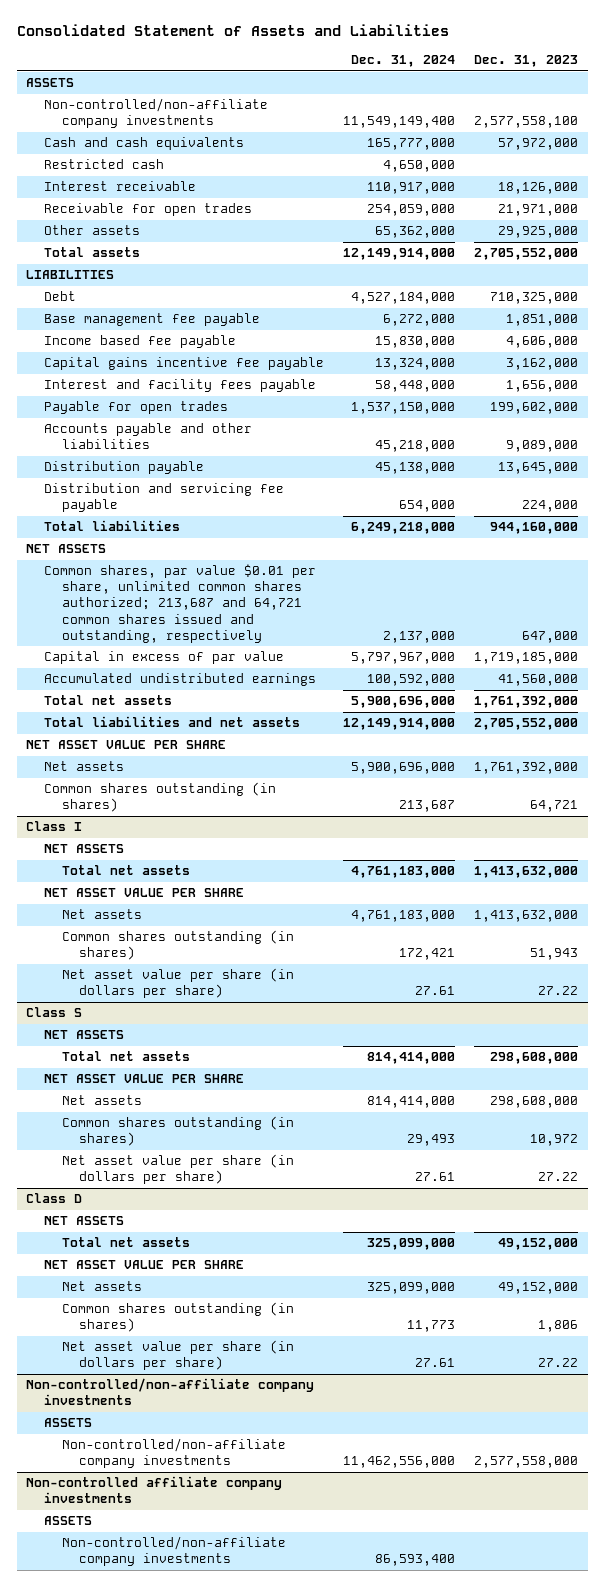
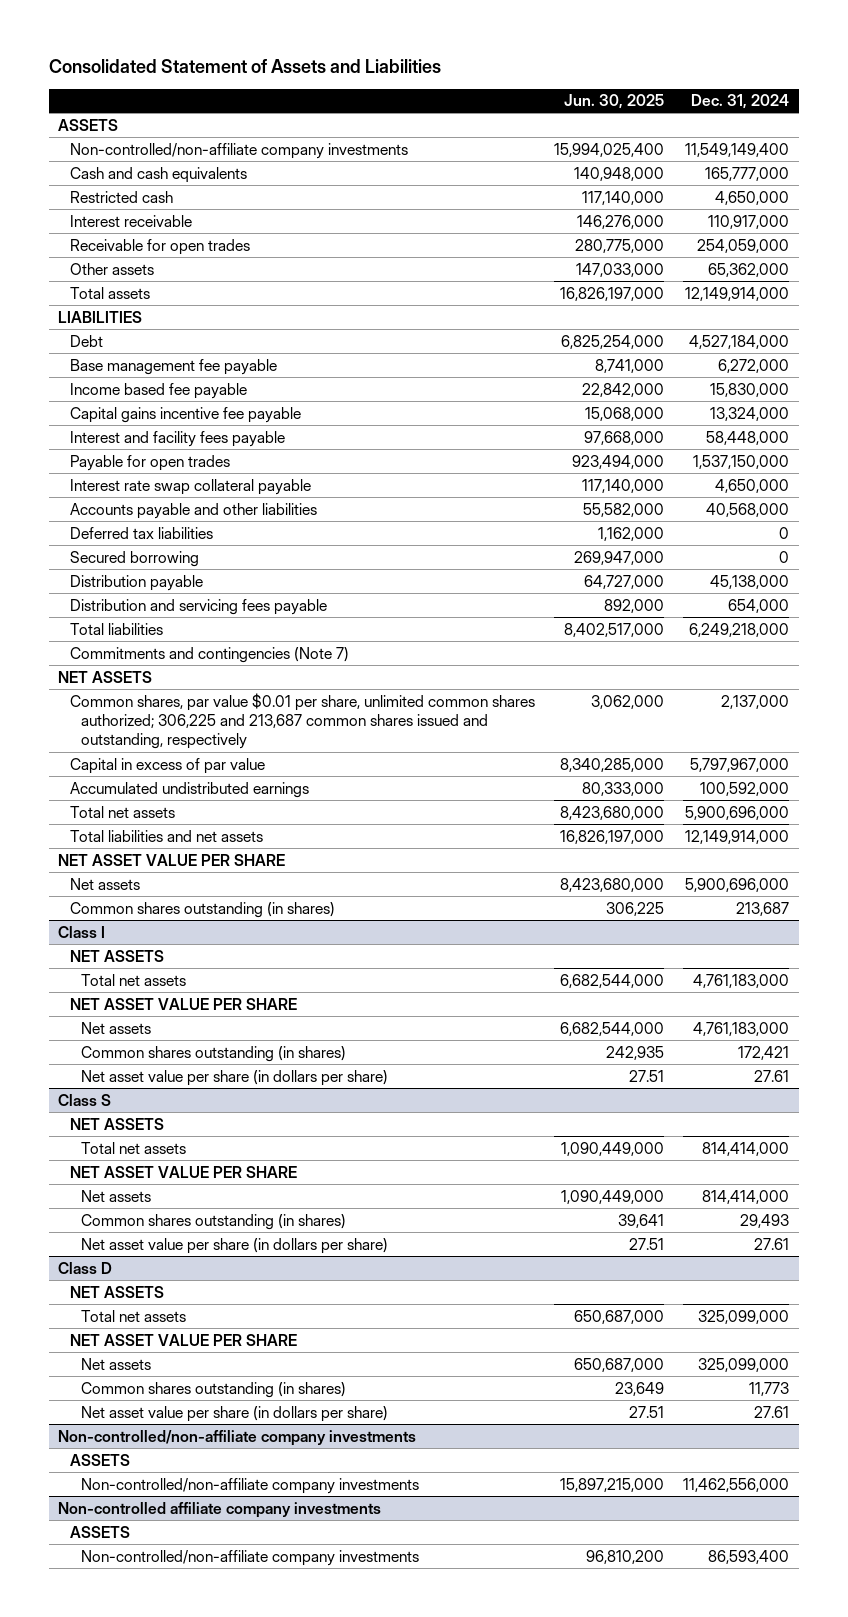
- | Dec. 31, 2024 | Dec. 31, 2023
+ | Jun. 30, 2025 | Dec. 31, 2024
- Accounts payable and other liabilities | 45,218,000 | 9,089,000
+ Interest rate swap collateral payable | 117,140,000 | 4,650,000
+ Accounts payable and other liabilities | 55,582,000 | 40,568,000
+ Deferred tax liabilities | 1,162,000 | 0
+ Secured borrowing | 269,947,000 | 0
- Distribution and servicing fee payable | 654,000 | 224,000
+ Distribution and servicing fees payable | 892,000 | 654,000
+ Commitments and contingencies (Note 7)
- Common shares, par value $0.01 per share, unlimited common shares authorized; 213,687 and 64,721 common shares issued and outstanding, respectively | 2,137,000 | 647,000
+ Common shares, par value $0.01 per share, unlimited common shares authorized; 306,225 and 213,687 common shares issued and outstanding, respectively | 3,062,000 | 2,137,000

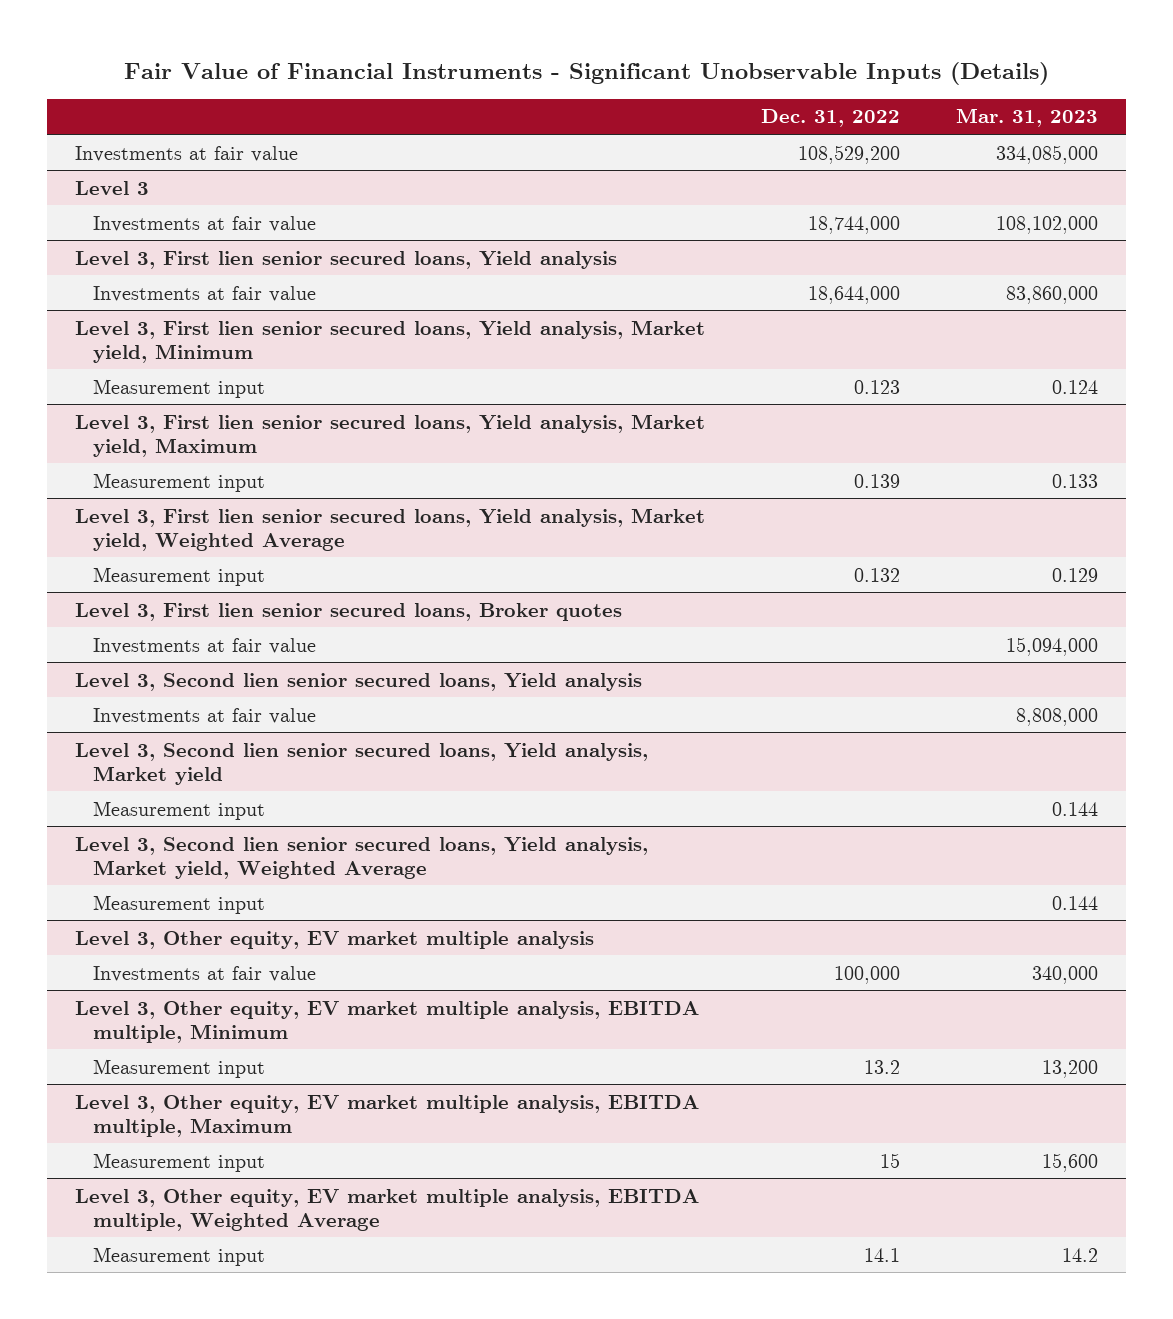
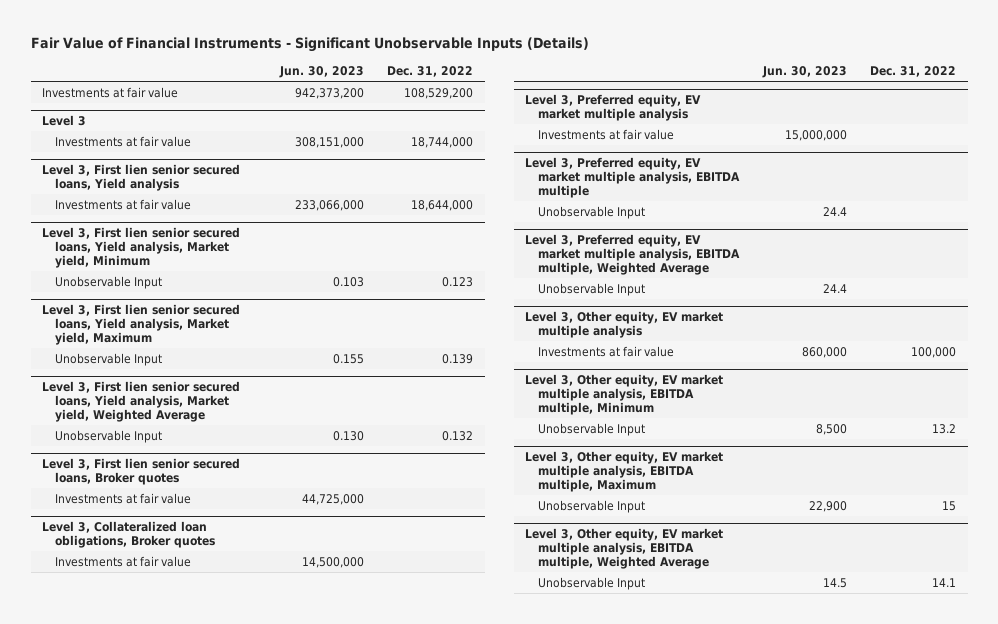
- | Dec. 31, 2022 | Mar. 31, 2023
+ | Jun. 30, 2023 | Dec. 31, 2022
@ Level 3, First lien senior secured loans, Yield analysis, Market yield, Minimum
- Measurement input | 0.123 | 0.124
+ Unobservable Input | 0.103 | 0.123
@ Level 3, First lien senior secured loans, Yield analysis, Market yield, Maximum
- Measurement input | 0.139 | 0.133
+ Unobservable Input | 0.155 | 0.139
@ Level 3, First lien senior secured loans, Yield analysis, Market yield, Weighted Average
- Measurement input | 0.132 | 0.129
+ Unobservable Input | 0.130 | 0.132
- Level 3, Second lien senior secured loans, Yield analysis
+ Level 3, Collateralized loan obligations, Broker quotes
- Level 3, Second lien senior secured loans, Yield analysis, Market yield
- Measurement input | | 0.144
- Level 3, Second lien senior secured loans, Yield analysis, Market yield, Weighted Average
- Measurement input | | 0.144
+ Level 3, Preferred equity, EV market multiple analysis
+ Investments at fair value | 15,000,000 |
+ Level 3, Preferred equity, EV market multiple analysis, EBITDA multiple
+ Unobservable Input | 24.4 |
+ Level 3, Preferred equity, EV market multiple analysis, EBITDA multiple, Weighted Average
+ Unobservable Input | 24.4 |
@ Level 3, Other equity, EV market multiple analysis, EBITDA multiple, Minimum
- Measurement input | 13.2 | 13,200
+ Unobservable Input | 8,500 | 13.2
@ Level 3, Other equity, EV market multiple analysis, EBITDA multiple, Maximum
- Measurement input | 15 | 15,600
+ Unobservable Input | 22,900 | 15
@ Level 3, Other equity, EV market multiple analysis, EBITDA multiple, Weighted Average
- Measurement input | 14.1 | 14.2
+ Unobservable Input | 14.5 | 14.1

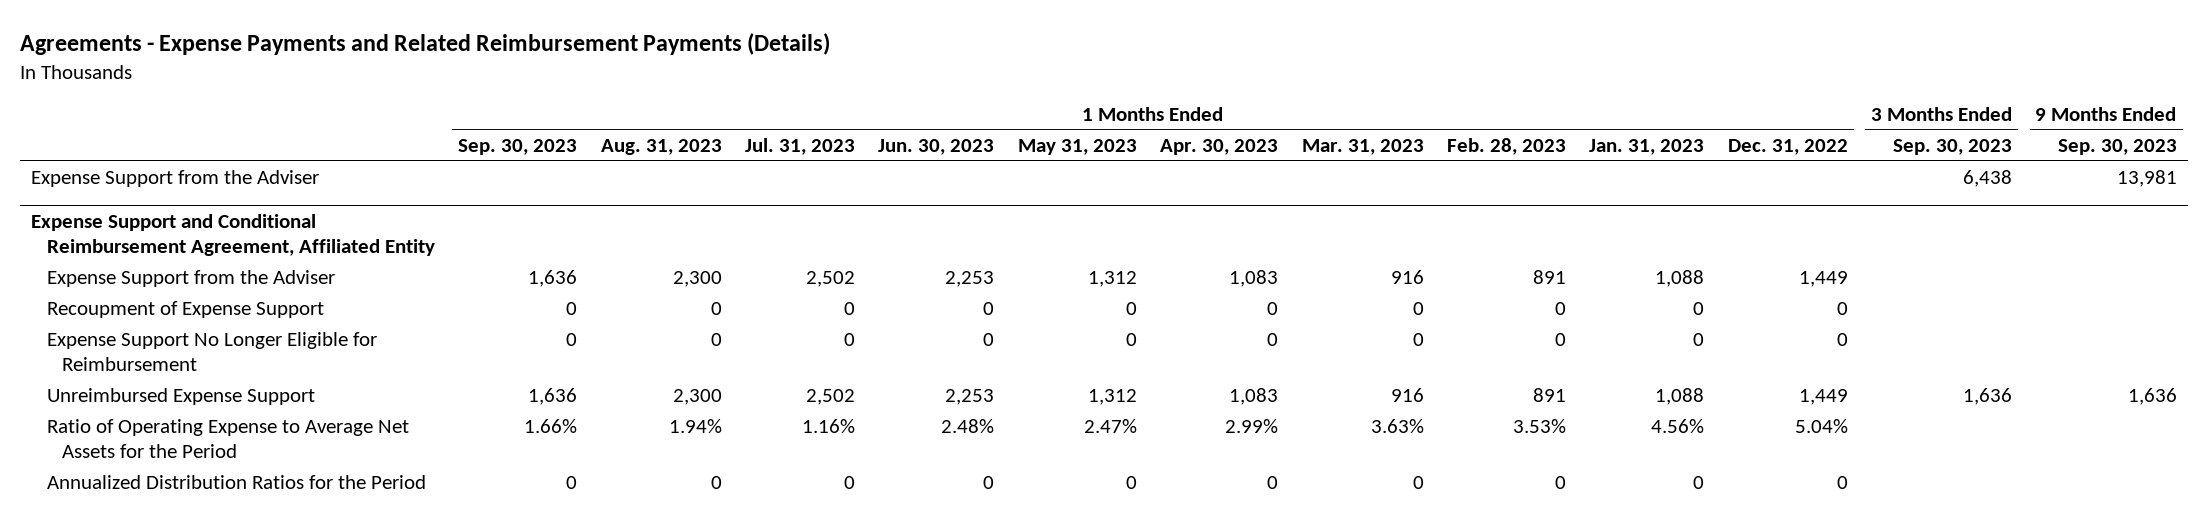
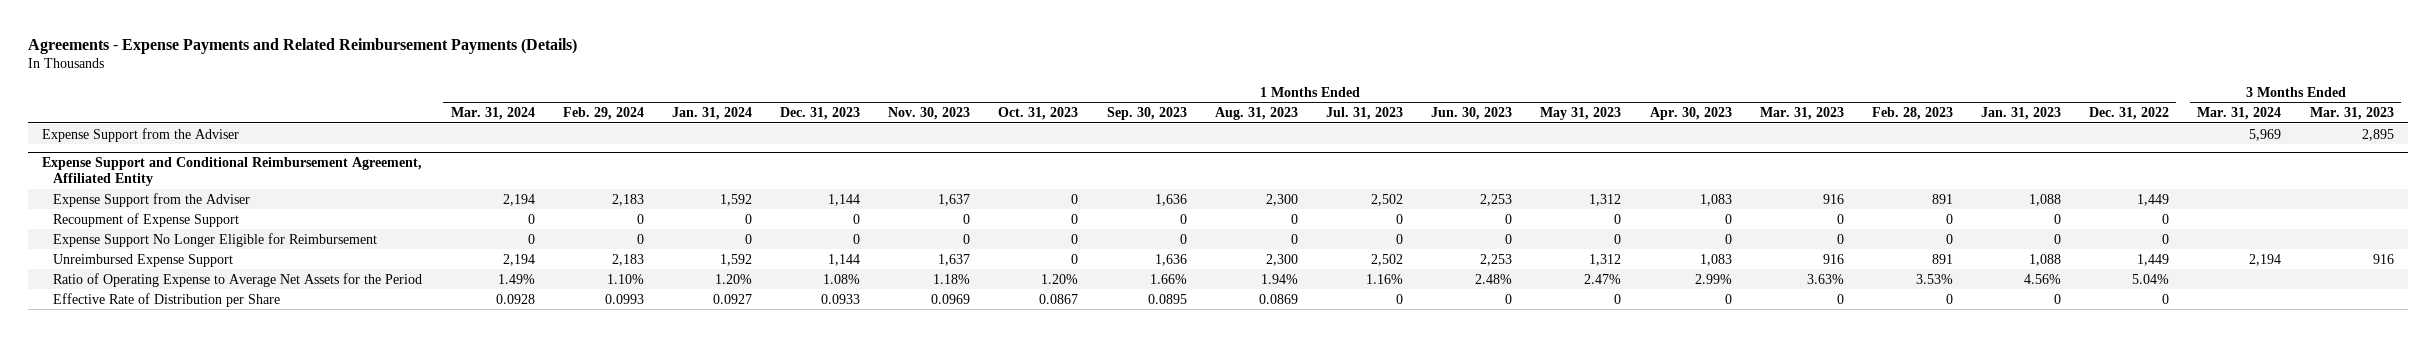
- | 1 Months Ended Sep. 30, 2023 | 1 Months Ended Aug. 31, 2023 | 1 Months Ended Jul. 31, 2023 | 1 Months Ended Jun. 30, 2023 | 1 Months Ended May 31, 2023 | 1 Months Ended Apr. 30, 2023 | 1 Months Ended Mar. 31, 2023 | 1 Months Ended Feb. 28, 2023 | 1 Months Ended Jan. 31, 2023 | 1 Months Ended Dec. 31, 2022 | 3 Months Ended Sep. 30, 2023 | 9 Months Ended Sep. 30, 2023
+ | 1 Months Ended Mar. 31, 2024 | 1 Months Ended Feb. 29, 2024 | 1 Months Ended Jan. 31, 2024 | 1 Months Ended Dec. 31, 2023 | 1 Months Ended Nov. 30, 2023 | 1 Months Ended Oct. 31, 2023 | 1 Months Ended Sep. 30, 2023 | 1 Months Ended Aug. 31, 2023 | 1 Months Ended Jul. 31, 2023 | 1 Months Ended Jun. 30, 2023 | 1 Months Ended May 31, 2023 | 1 Months Ended Apr. 30, 2023 | 1 Months Ended Mar. 31, 2023 | 1 Months Ended Feb. 28, 2023 | 1 Months Ended Jan. 31, 2023 | 1 Months Ended Dec. 31, 2022 | 3 Months Ended Mar. 31, 2024 | 3 Months Ended Mar. 31, 2023
@ Expense Support and Conditional Reimbursement Agreement, Affiliated Entity
- Annualized Distribution Ratios for the Period | 0 | 0 | 0 | 0 | 0 | 0 | 0 | 0 | 0 | 0 | |
+ Effective Rate of Distribution per Share | 0.0928 | 0.0993 | 0.0927 | 0.0933 | 0.0969 | 0.0867 | 0.0895 | 0.0869 | 0 | 0 | 0 | 0 | 0 | 0 | 0 | 0 | |

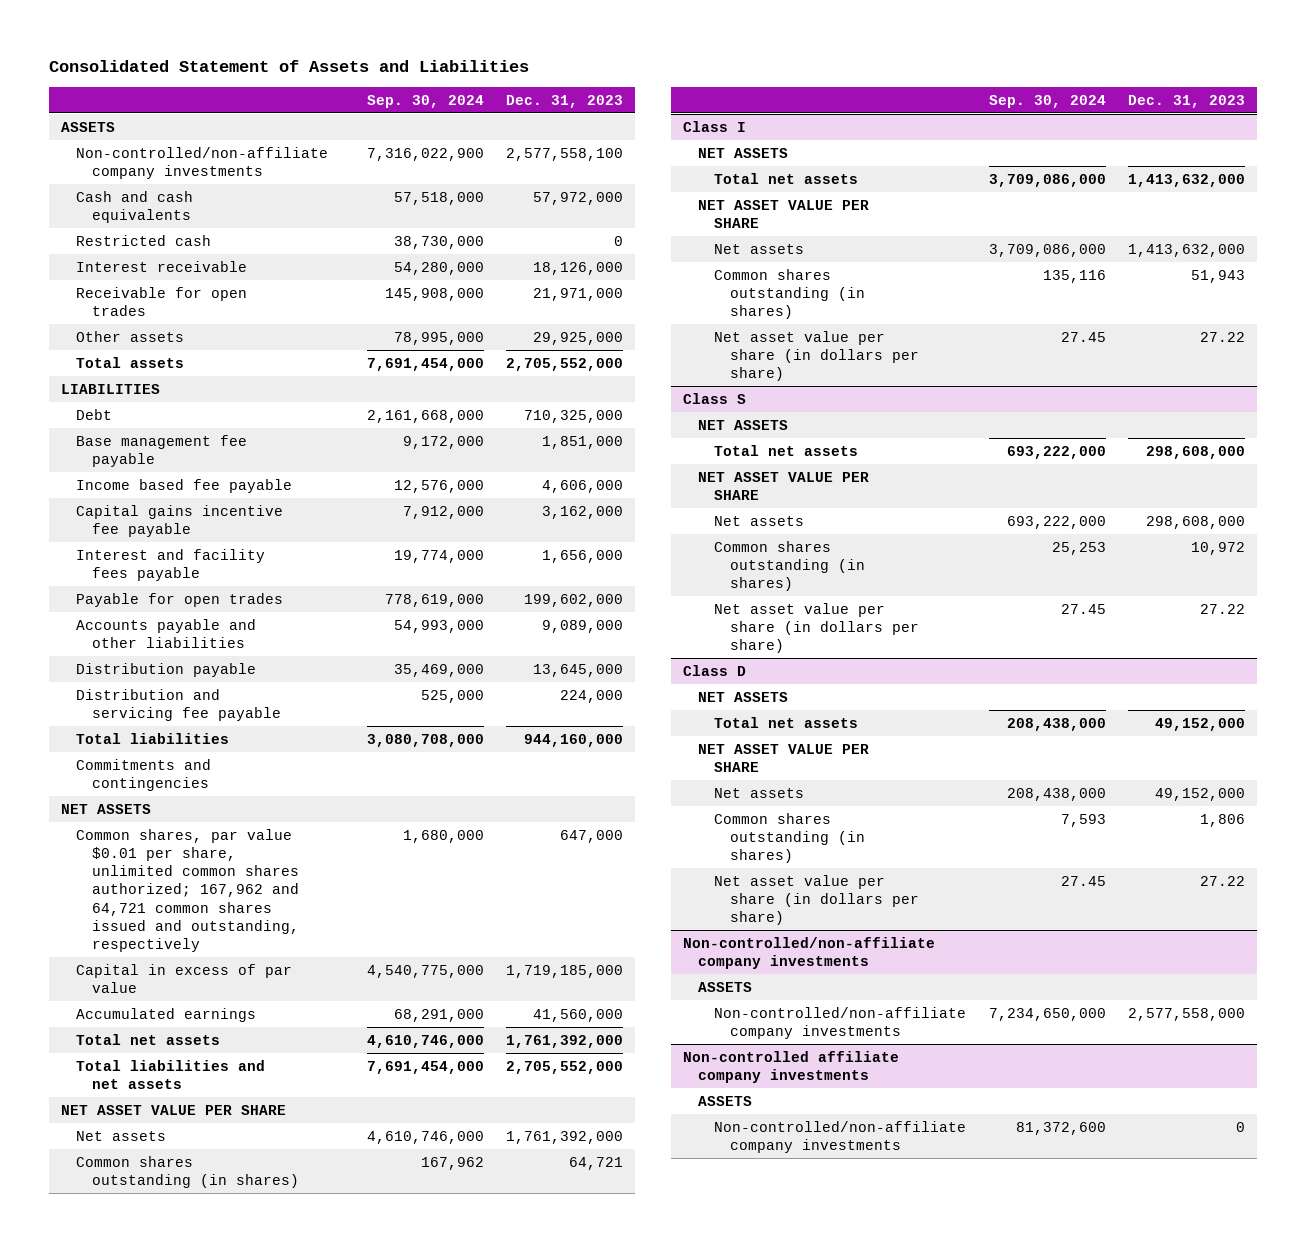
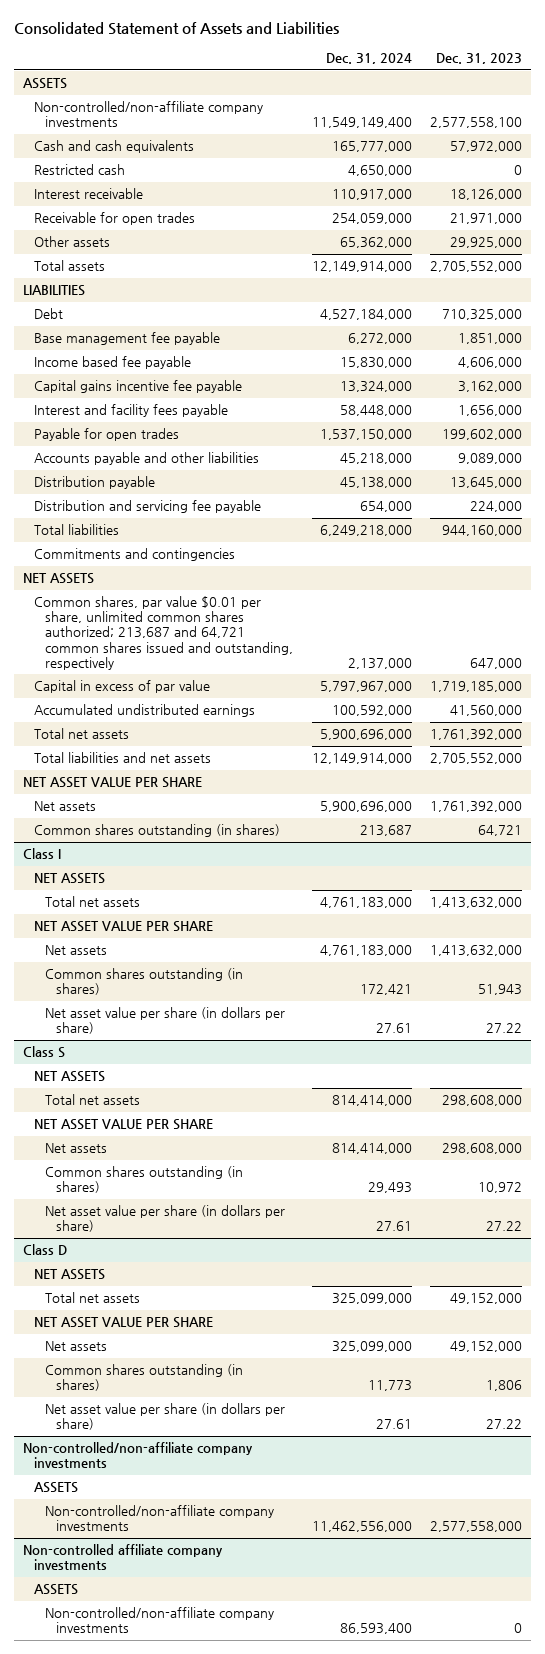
- | Sep. 30, 2024 | Dec. 31, 2023
+ | Dec. 31, 2024 | Dec. 31, 2023
- Common shares, par value $0.01 per share, unlimited common shares authorized; 167,962 and 64,721 common shares issued and outstanding, respectively | 1,680,000 | 647,000
+ Common shares, par value $0.01 per share, unlimited common shares authorized; 213,687 and 64,721 common shares issued and outstanding, respectively | 2,137,000 | 647,000
- Accumulated earnings | 68,291,000 | 41,560,000
+ Accumulated undistributed earnings | 100,592,000 | 41,560,000

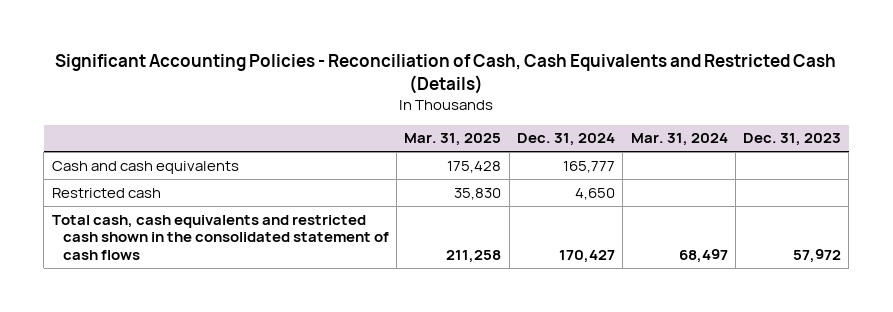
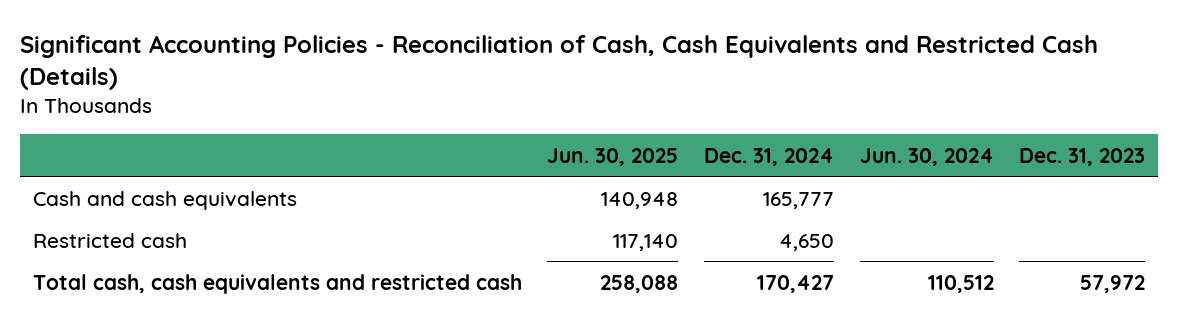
- | Mar. 31, 2025 | Dec. 31, 2024 | Mar. 31, 2024 | Dec. 31, 2023
+ | Jun. 30, 2025 | Dec. 31, 2024 | Jun. 30, 2024 | Dec. 31, 2023
- Total cash, cash equivalents and restricted cash shown in the consolidated statement of cash flows | 211,258 | 170,427 | 68,497 | 57,972
+ Total cash, cash equivalents and restricted cash | 258,088 | 170,427 | 110,512 | 57,972

